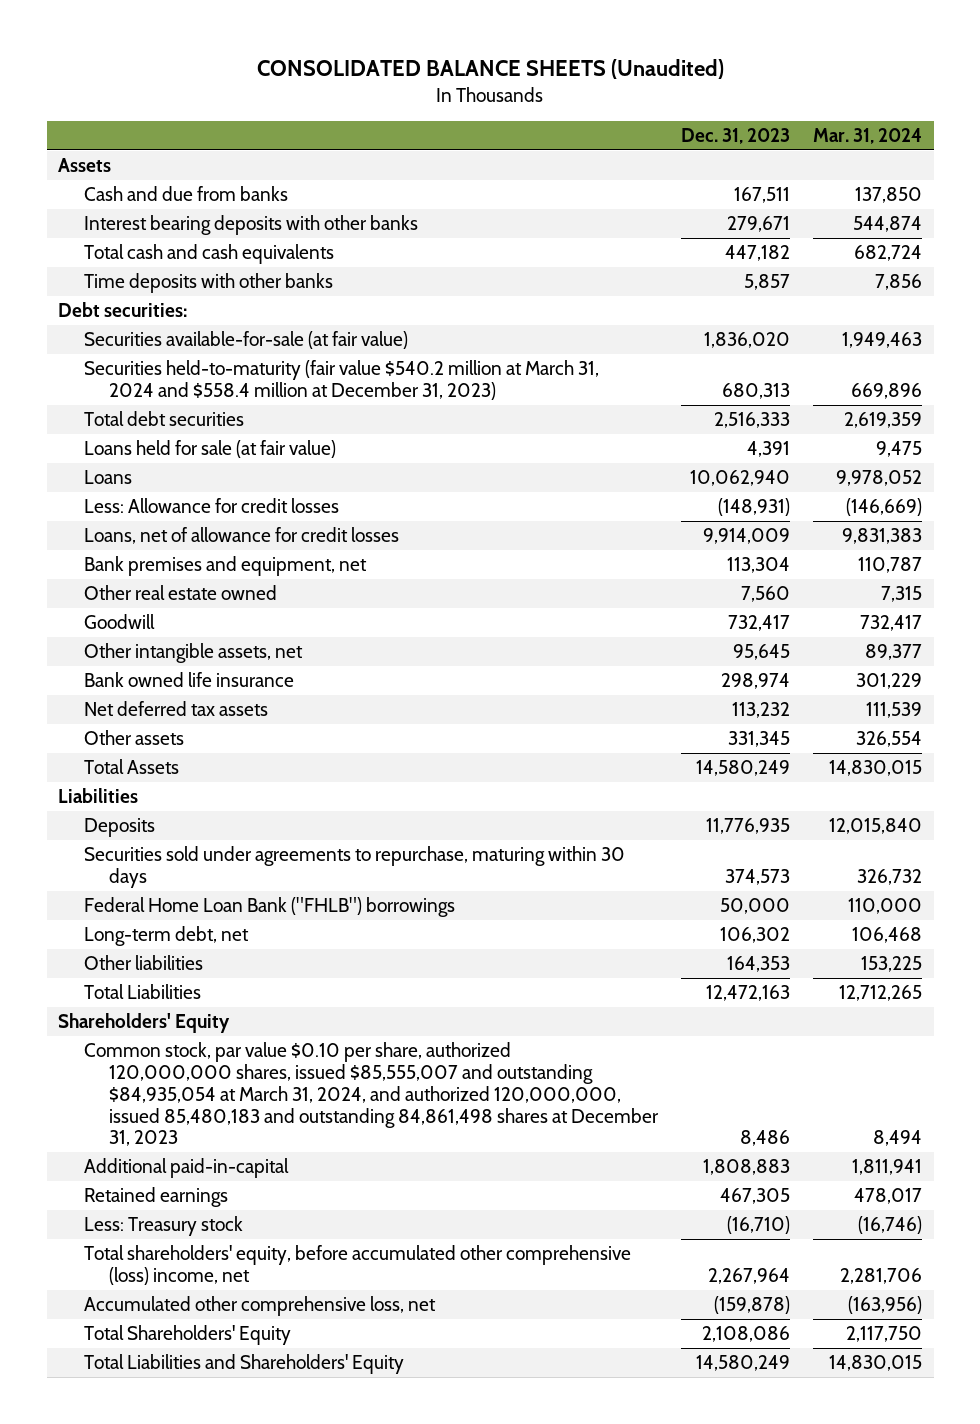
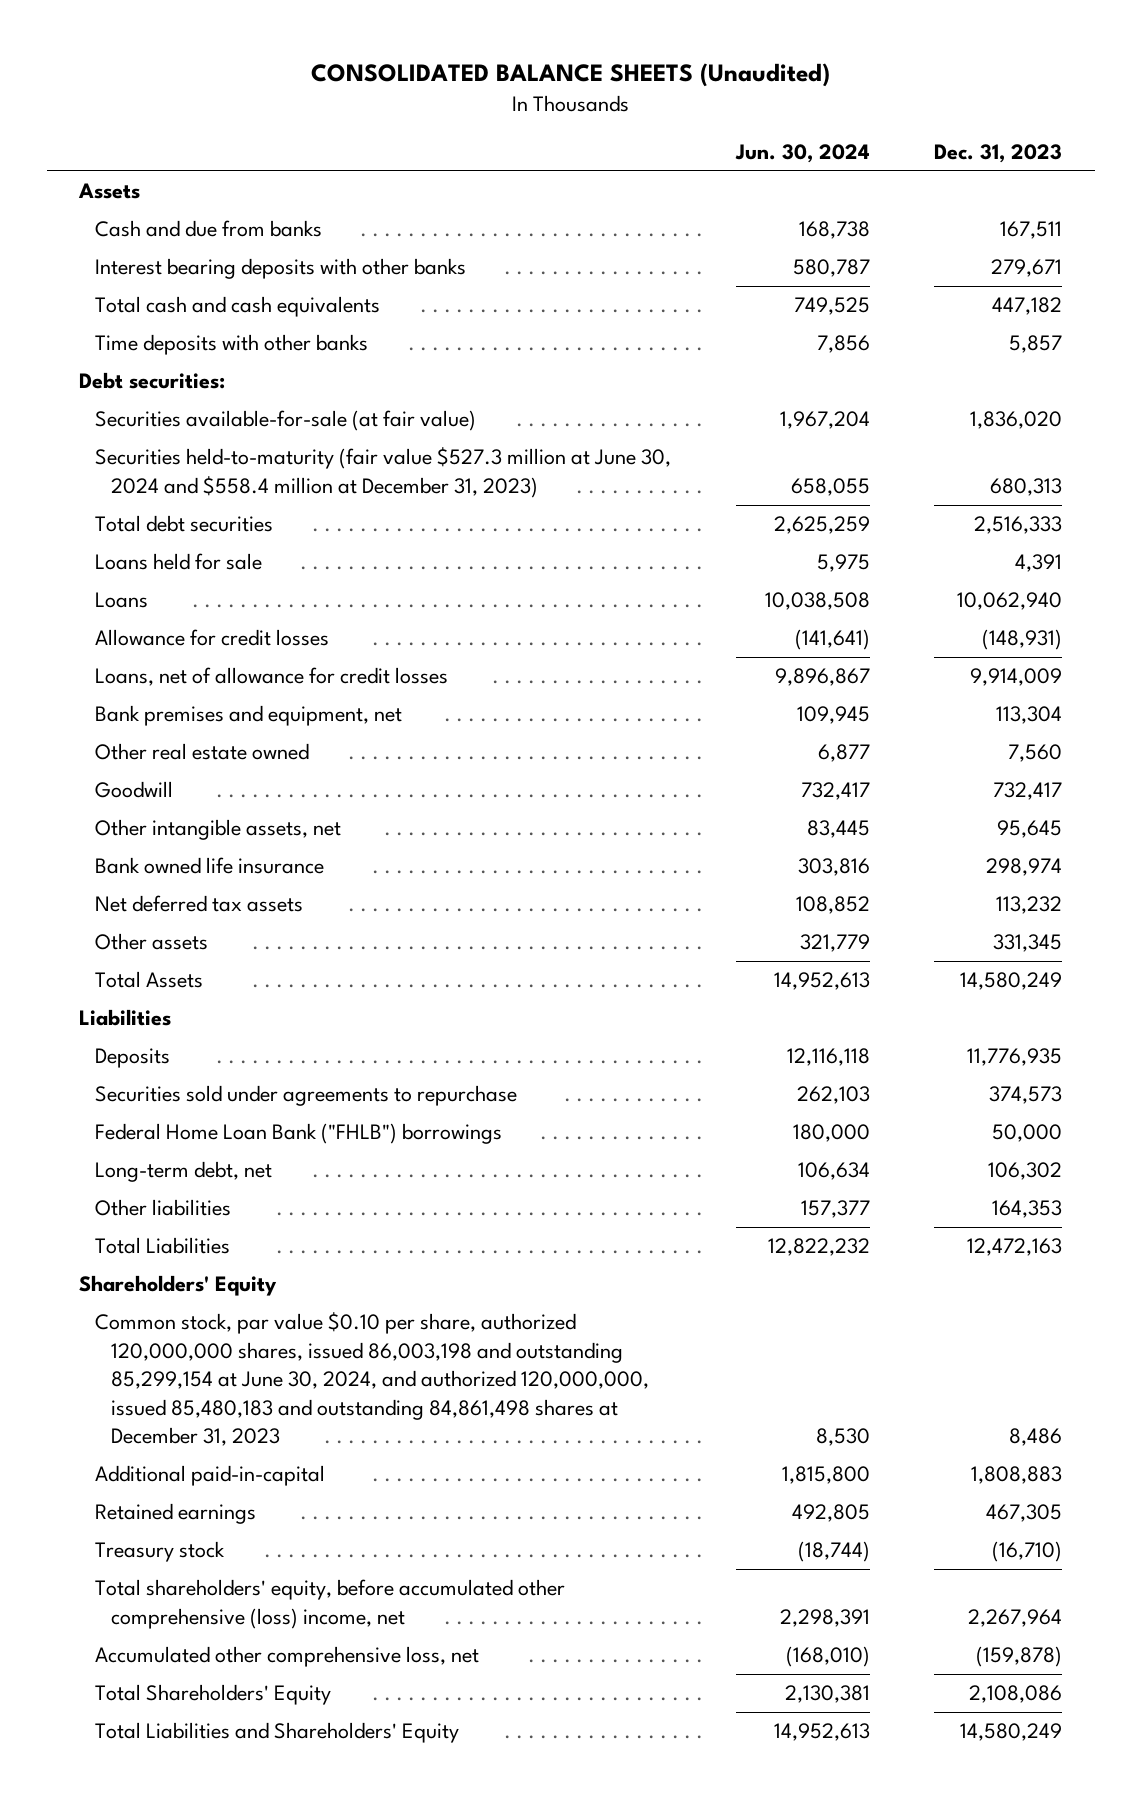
- | Dec. 31, 2023 | Mar. 31, 2024
+ | Jun. 30, 2024 | Dec. 31, 2023
- Securities held-to-maturity (fair value $540.2 million at March 31, 2024 and $558.4 million at December 31, 2023) | 680,313 | 669,896
+ Securities held-to-maturity (fair value $527.3 million at June 30, 2024 and $558.4 million at December 31, 2023) | 658,055 | 680,313
- Loans held for sale (at fair value) | 4,391 | 9,475
+ Loans held for sale | 5,975 | 4,391
- Less: Allowance for credit losses | (148,931) | (146,669)
+ Allowance for credit losses | (141,641) | (148,931)
- Securities sold under agreements to repurchase, maturing within 30 days | 374,573 | 326,732
+ Securities sold under agreements to repurchase | 262,103 | 374,573
- Common stock, par value $0.10 per share, authorized 120,000,000 shares, issued $85,555,007 and outstanding $84,935,054 at March 31, 2024, and authorized 120,000,000, issued 85,480,183 and outstanding 84,861,498 shares at December 31, 2023 | 8,486 | 8,494
+ Common stock, par value $0.10 per share, authorized 120,000,000 shares, issued 86,003,198 and outstanding 85,299,154 at June 30, 2024, and authorized 120,000,000, issued 85,480,183 and outstanding 84,861,498 shares at December 31, 2023 | 8,530 | 8,486
- Less: Treasury stock | (16,710) | (16,746)
+ Treasury stock | (18,744) | (16,710)

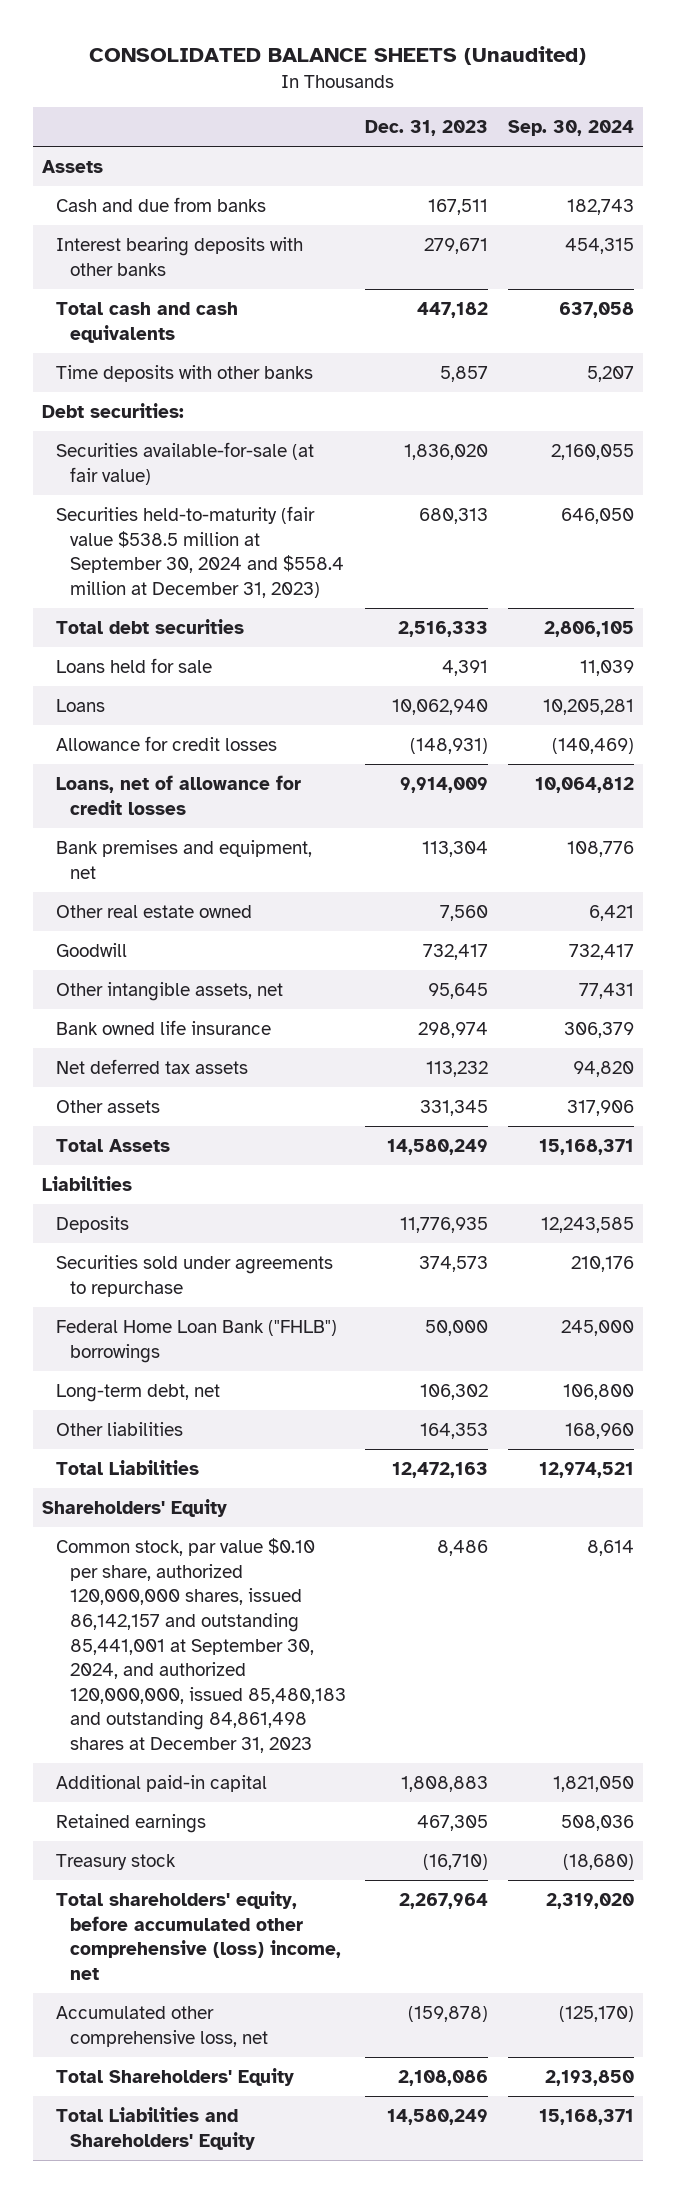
- | Jun. 30, 2024 | Dec. 31, 2023
+ | Dec. 31, 2023 | Sep. 30, 2024
- Securities held-to-maturity (fair value $527.3 million at June 30, 2024 and $558.4 million at December 31, 2023) | 658,055 | 680,313
+ Securities held-to-maturity (fair value $538.5 million at September 30, 2024 and $558.4 million at December 31, 2023) | 680,313 | 646,050
- Common stock, par value $0.10 per share, authorized 120,000,000 shares, issued 86,003,198 and outstanding 85,299,154 at June 30, 2024, and authorized 120,000,000, issued 85,480,183 and outstanding 84,861,498 shares at December 31, 2023 | 8,530 | 8,486
- Additional paid-in-capital | 1,815,800 | 1,808,883
+ Common stock, par value $0.10 per share, authorized 120,000,000 shares, issued 86,142,157 and outstanding 85,441,001 at September 30, 2024, and authorized 120,000,000, issued 85,480,183 and outstanding 84,861,498 shares at December 31, 2023 | 8,486 | 8,614
+ Additional paid-in capital | 1,808,883 | 1,821,050

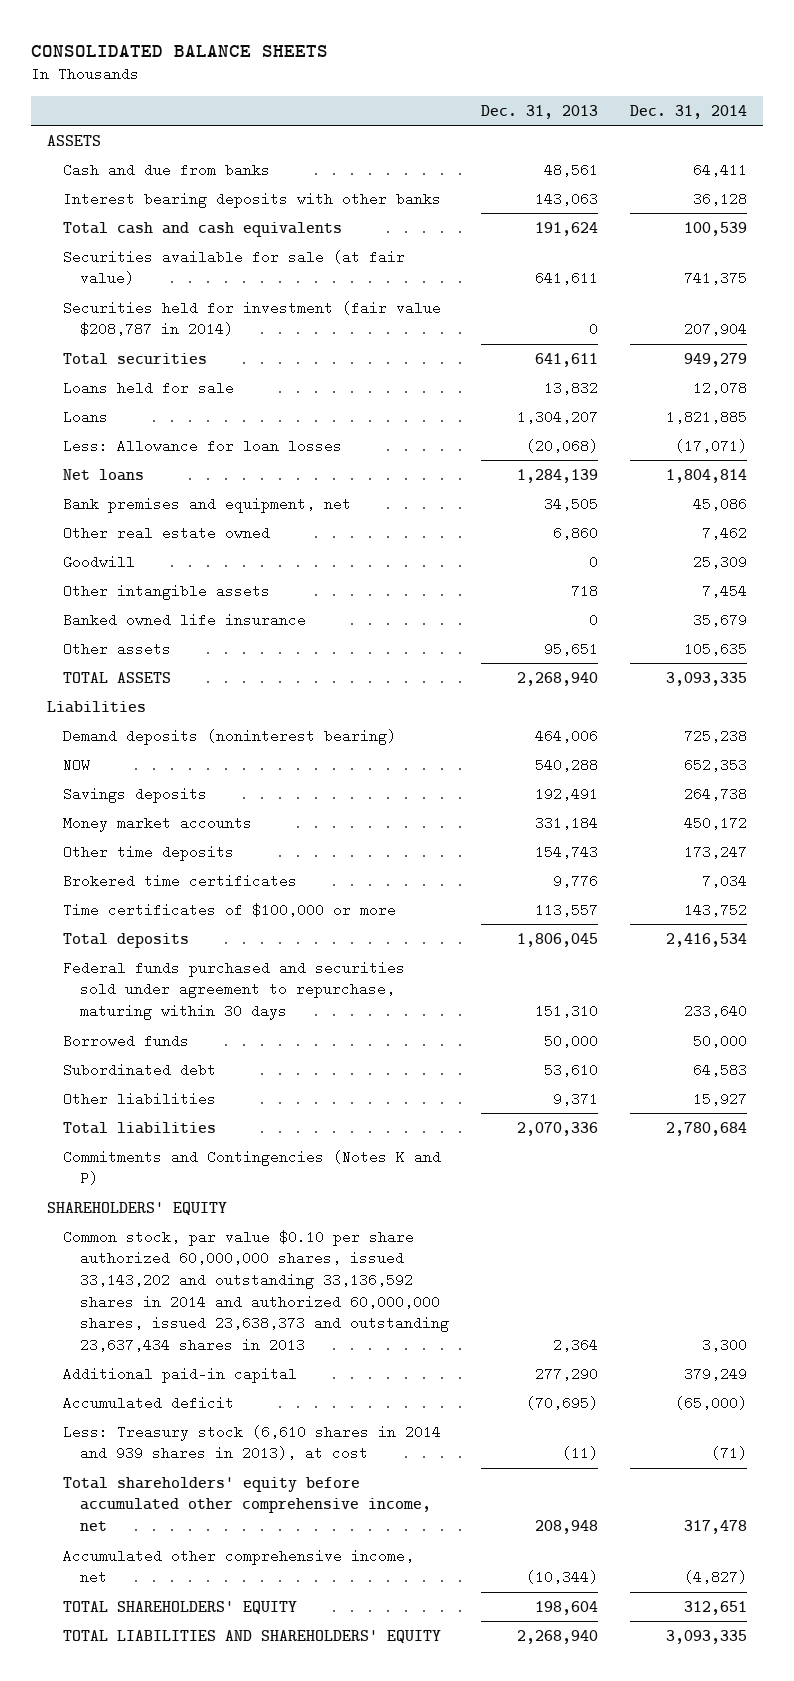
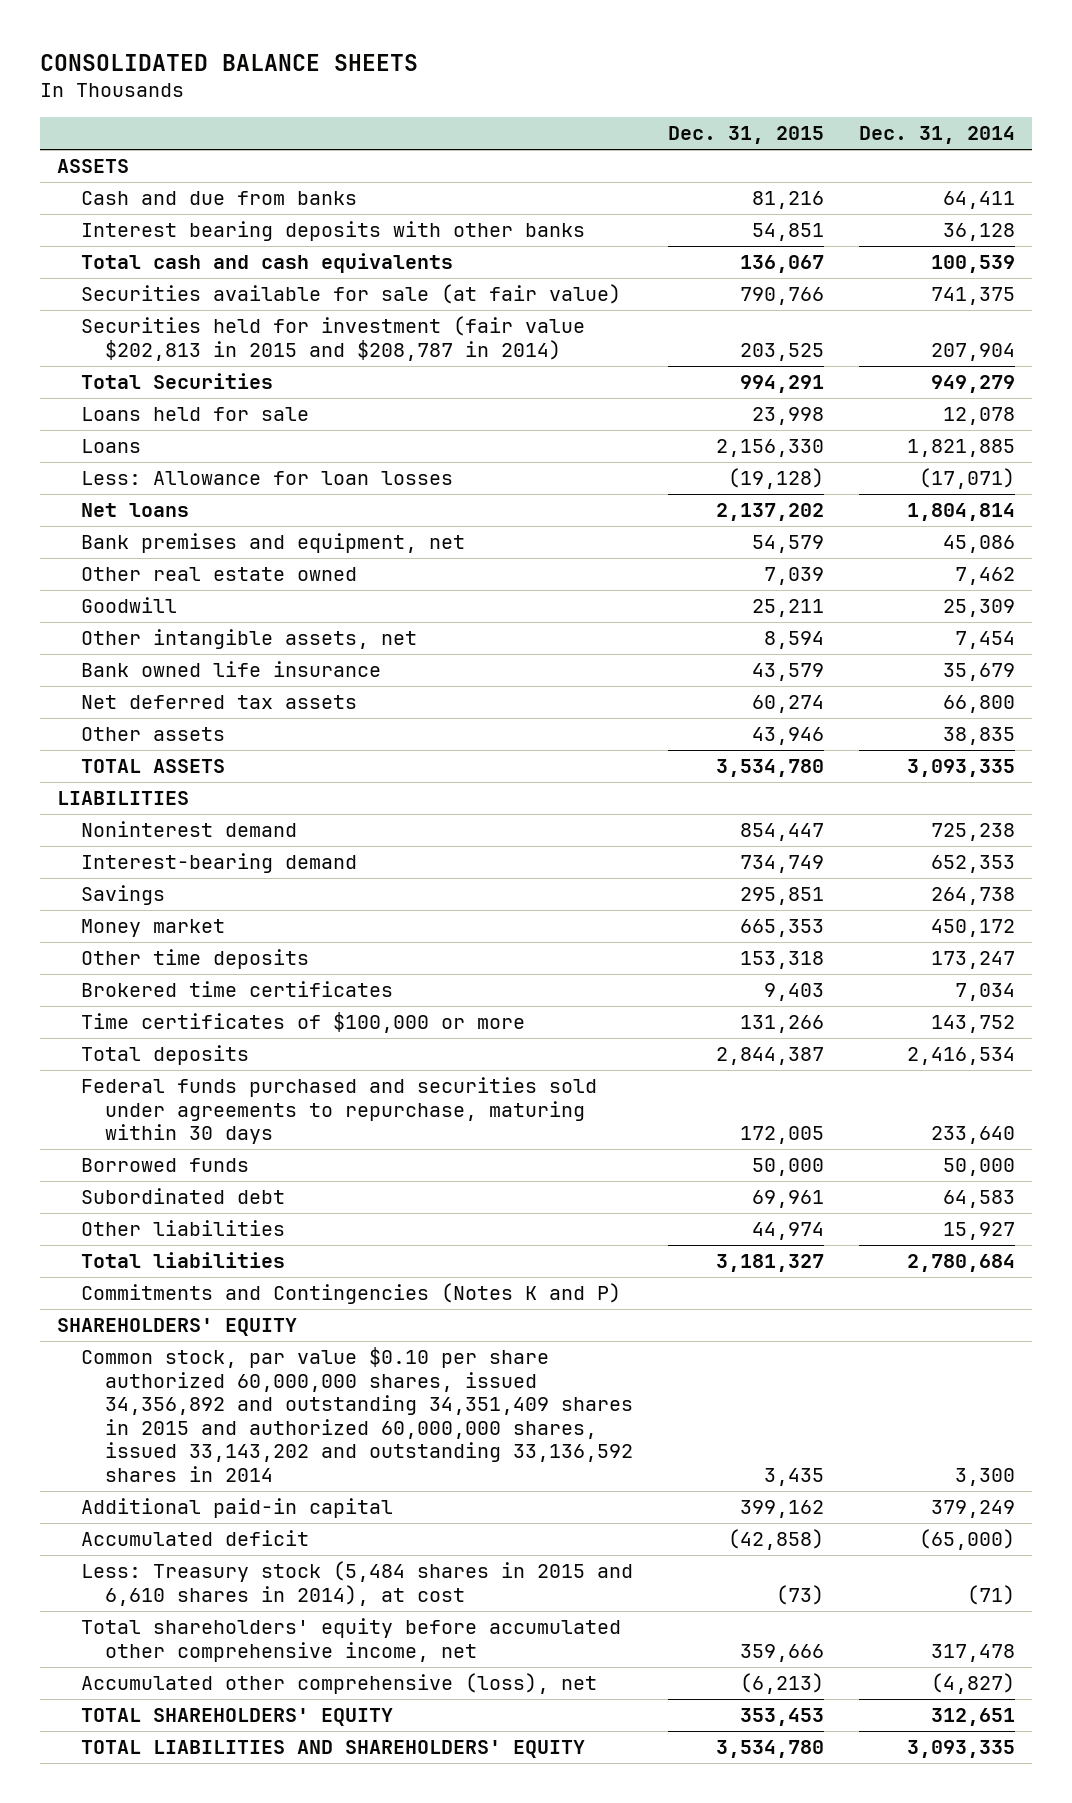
- | Dec. 31, 2013 | Dec. 31, 2014
+ | Dec. 31, 2015 | Dec. 31, 2014
- Securities held for investment (fair value $208,787 in 2014) | 0 | 207,904
- Total securities | 641,611 | 949,279
+ Securities held for investment (fair value $202,813 in 2015 and $208,787 in 2014) | 203,525 | 207,904
+ Total Securities | 994,291 | 949,279
- Other intangible assets | 718 | 7,454
- Banked owned life insurance | 0 | 35,679
- Other assets | 95,651 | 105,635
+ Other intangible assets, net | 8,594 | 7,454
+ Bank owned life insurance | 43,579 | 35,679
+ Net deferred tax assets | 60,274 | 66,800
+ Other assets | 43,946 | 38,835
- Liabilities
- Demand deposits (noninterest bearing) | 464,006 | 725,238
- NOW | 540,288 | 652,353
- Savings deposits | 192,491 | 264,738
- Money market accounts | 331,184 | 450,172
+ LIABILITIES
+ Noninterest demand | 854,447 | 725,238
+ Interest-bearing demand | 734,749 | 652,353
+ Savings | 295,851 | 264,738
+ Money market | 665,353 | 450,172
- Federal funds purchased and securities sold under agreement to repurchase, maturing within 30 days | 151,310 | 233,640
+ Federal funds purchased and securities sold under agreements to repurchase, maturing within 30 days | 172,005 | 233,640
- Common stock, par value $0.10 per share authorized 60,000,000 shares, issued 33,143,202 and outstanding 33,136,592 shares in 2014 and authorized 60,000,000 shares, issued 23,638,373 and outstanding 23,637,434 shares in 2013 | 2,364 | 3,300
+ Common stock, par value $0.10 per share authorized 60,000,000 shares, issued 34,356,892 and outstanding 34,351,409 shares in 2015 and authorized 60,000,000 shares, issued 33,143,202 and outstanding 33,136,592 shares in 2014 | 3,435 | 3,300
- Less: Treasury stock (6,610 shares in 2014 and 939 shares in 2013), at cost | (11) | (71)
+ Less: Treasury stock (5,484 shares in 2015 and 6,610 shares in 2014), at cost | (73) | (71)
- Accumulated other comprehensive income, net | (10,344) | (4,827)
+ Accumulated other comprehensive (loss), net | (6,213) | (4,827)

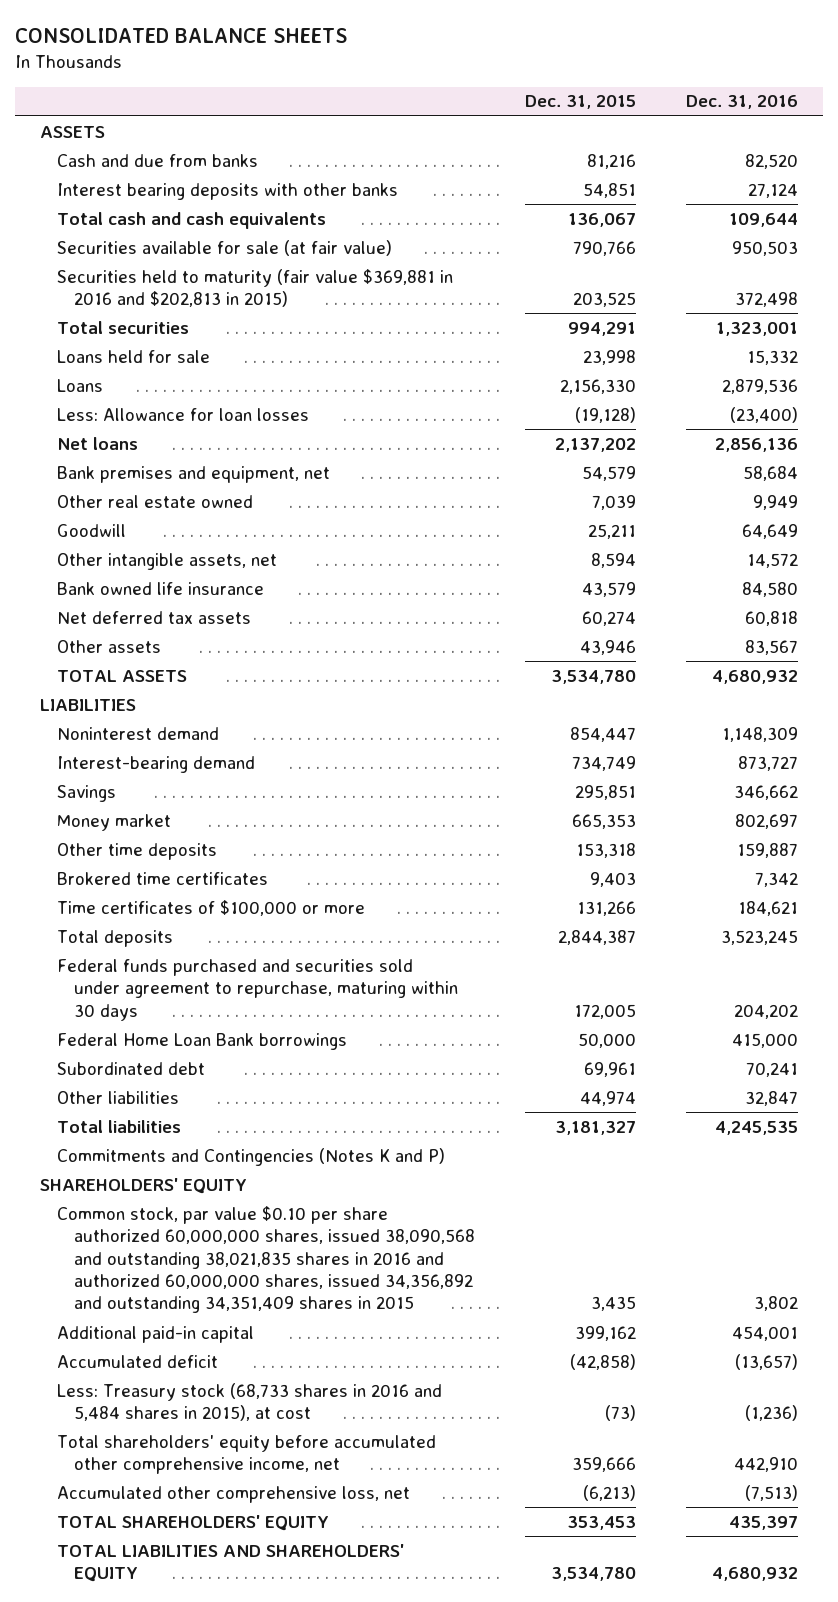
- | Dec. 31, 2015 | Dec. 31, 2014
+ | Dec. 31, 2015 | Dec. 31, 2016
- Securities held for investment (fair value $202,813 in 2015 and $208,787 in 2014) | 203,525 | 207,904
- Total Securities | 994,291 | 949,279
+ Securities held to maturity (fair value $369,881 in 2016 and $202,813 in 2015) | 203,525 | 372,498
+ Total securities | 994,291 | 1,323,001
- Federal funds purchased and securities sold under agreements to repurchase, maturing within 30 days | 172,005 | 233,640
- Borrowed funds | 50,000 | 50,000
+ Federal funds purchased and securities sold under agreement to repurchase, maturing within 30 days | 172,005 | 204,202
+ Federal Home Loan Bank borrowings | 50,000 | 415,000
- Common stock, par value $0.10 per share authorized 60,000,000 shares, issued 34,356,892 and outstanding 34,351,409 shares in 2015 and authorized 60,000,000 shares, issued 33,143,202 and outstanding 33,136,592 shares in 2014 | 3,435 | 3,300
+ Common stock, par value $0.10 per share authorized 60,000,000 shares, issued 38,090,568 and outstanding 38,021,835 shares in 2016 and authorized 60,000,000 shares, issued 34,356,892 and outstanding 34,351,409 shares in 2015 | 3,435 | 3,802
- Less: Treasury stock (5,484 shares in 2015 and 6,610 shares in 2014), at cost | (73) | (71)
+ Less: Treasury stock (68,733 shares in 2016 and 5,484 shares in 2015), at cost | (73) | (1,236)
- Accumulated other comprehensive (loss), net | (6,213) | (4,827)
+ Accumulated other comprehensive loss, net | (6,213) | (7,513)

